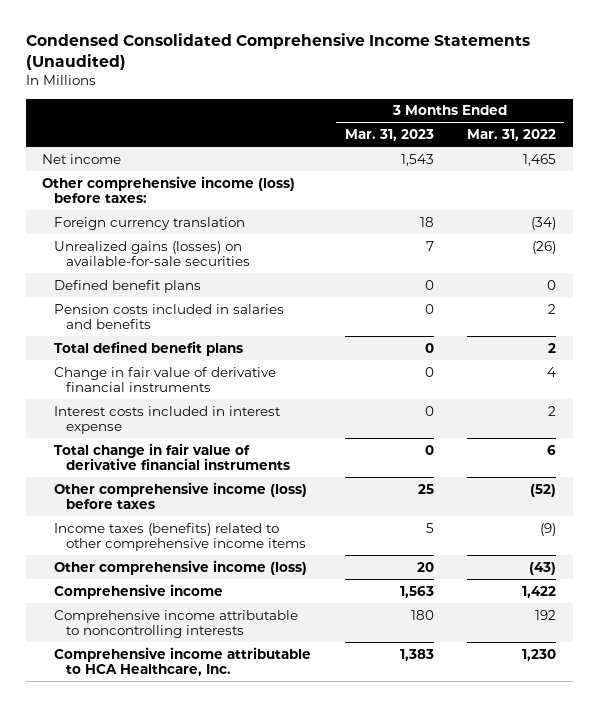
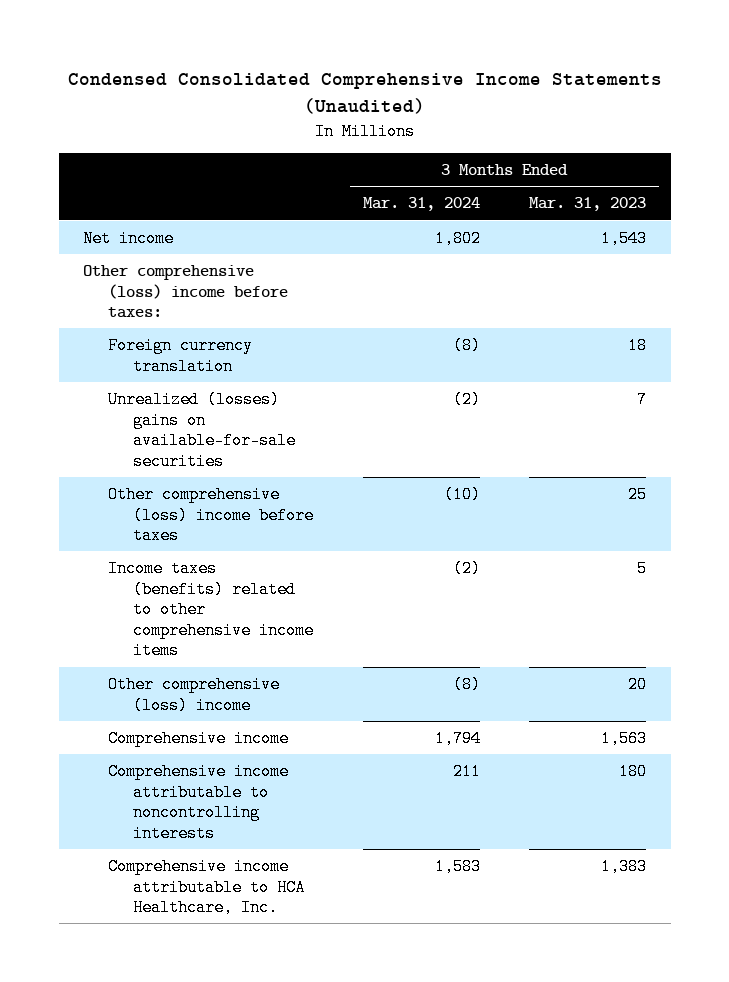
- | 3 Months Ended Mar. 31, 2023 | 3 Months Ended Mar. 31, 2022
+ | 3 Months Ended Mar. 31, 2024 | 3 Months Ended Mar. 31, 2023
- Other comprehensive income (loss) before taxes:
+ Other comprehensive (loss) income before taxes:
- Unrealized gains (losses) on available-for-sale securities | 7 | (26)
- Defined benefit plans | 0 | 0
- Pension costs included in salaries and benefits | 0 | 2
- Total defined benefit plans | 0 | 2
- Change in fair value of derivative financial instruments | 0 | 4
- Interest costs included in interest expense | 0 | 2
- Total change in fair value of derivative financial instruments | 0 | 6
- Other comprehensive income (loss) before taxes | 25 | (52)
+ Unrealized (losses) gains on available-for-sale securities | (2) | 7
+ Other comprehensive (loss) income before taxes | (10) | 25
- Other comprehensive income (loss) | 20 | (43)
+ Other comprehensive (loss) income | (8) | 20

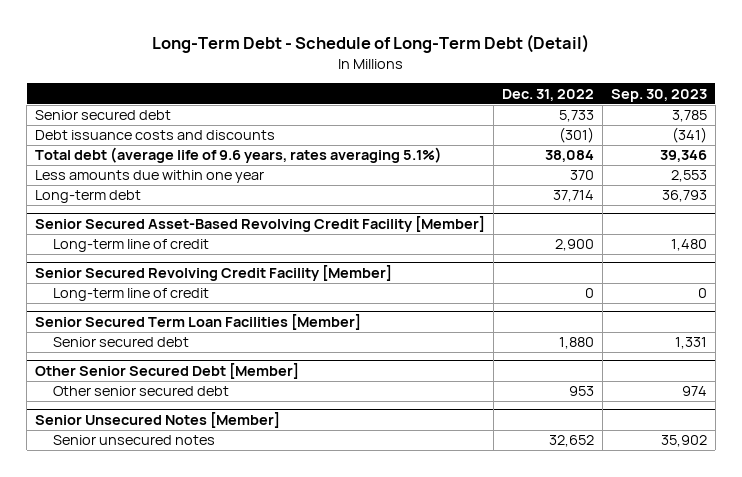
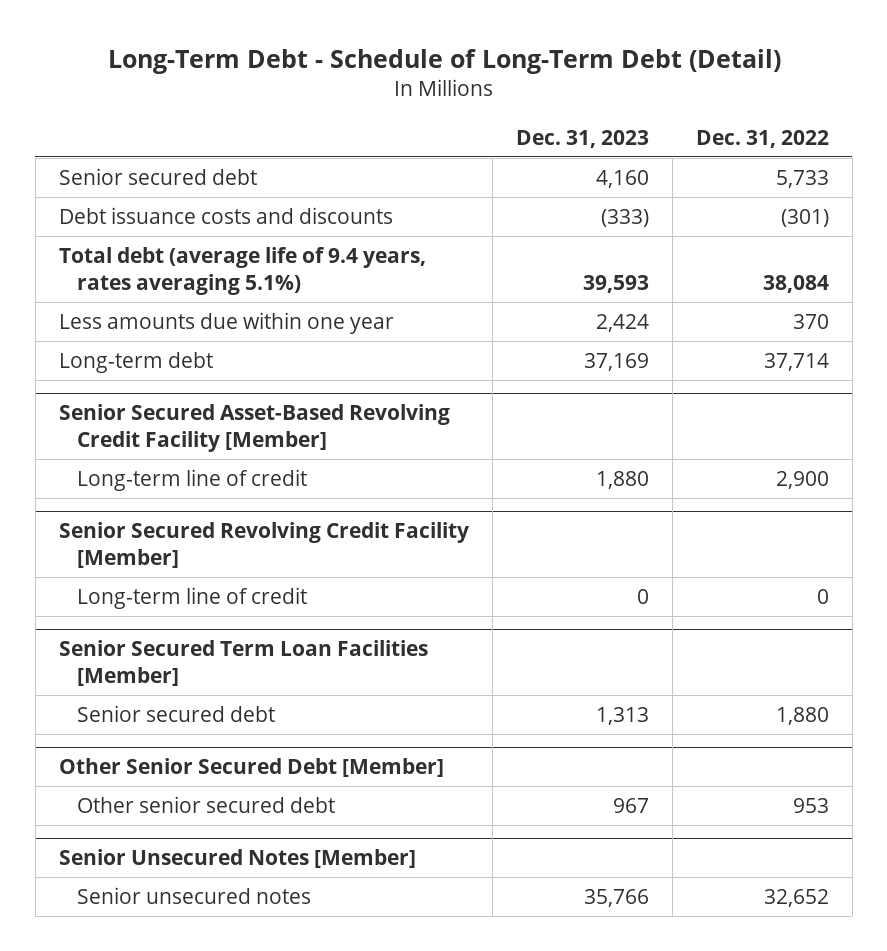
- | Dec. 31, 2022 | Sep. 30, 2023
+ | Dec. 31, 2023 | Dec. 31, 2022
- Total debt (average life of 9.6 years, rates averaging 5.1%) | 38,084 | 39,346
+ Total debt (average life of 9.4 years, rates averaging 5.1%) | 39,593 | 38,084

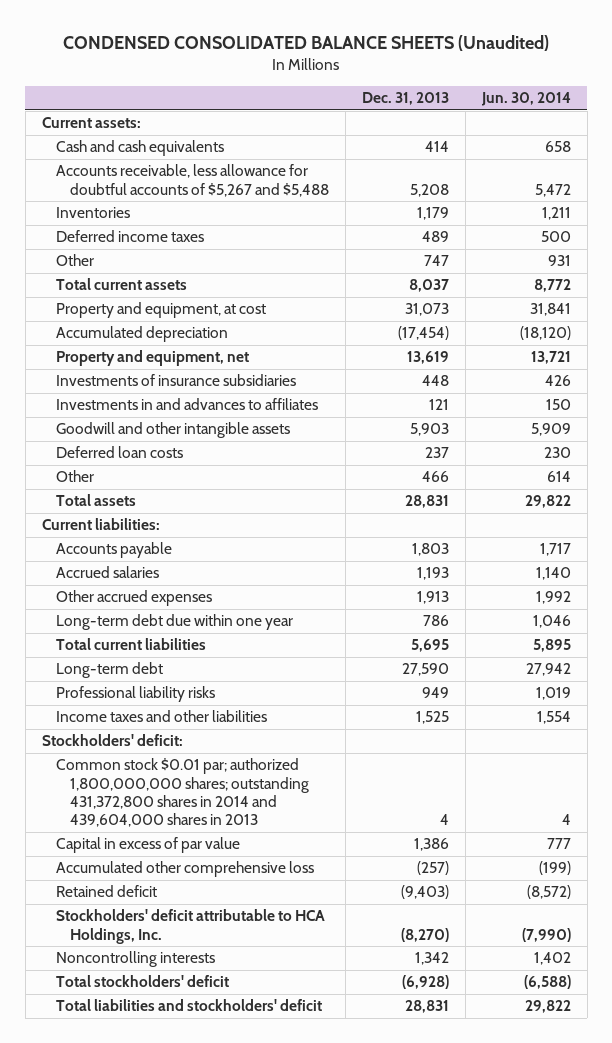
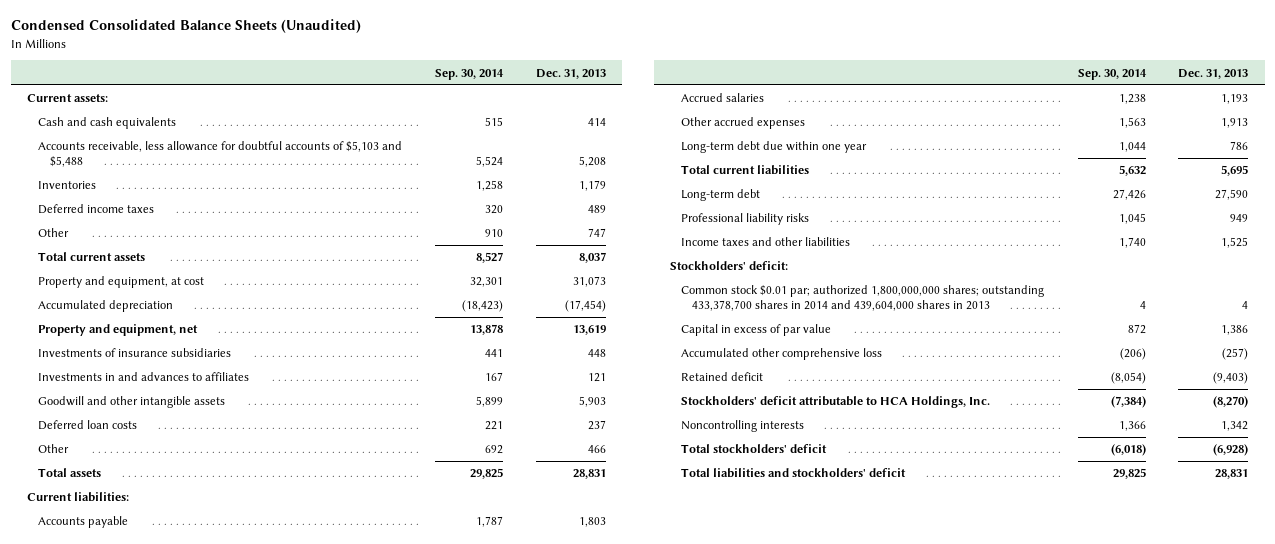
- CONDENSED CONSOLIDATED BALANCE SHEETS (Unaudited)
+ Condensed Consolidated Balance Sheets (Unaudited)
- | Dec. 31, 2013 | Jun. 30, 2014
+ | Sep. 30, 2014 | Dec. 31, 2013
- Accounts receivable, less allowance for doubtful accounts of $5,267 and $5,488 | 5,208 | 5,472
+ Accounts receivable, less allowance for doubtful accounts of $5,103 and $5,488 | 5,524 | 5,208
- Common stock $0.01 par; authorized 1,800,000,000 shares; outstanding 431,372,800 shares in 2014 and 439,604,000 shares in 2013 | 4 | 4
+ Common stock $0.01 par; authorized 1,800,000,000 shares; outstanding 433,378,700 shares in 2014 and 439,604,000 shares in 2013 | 4 | 4

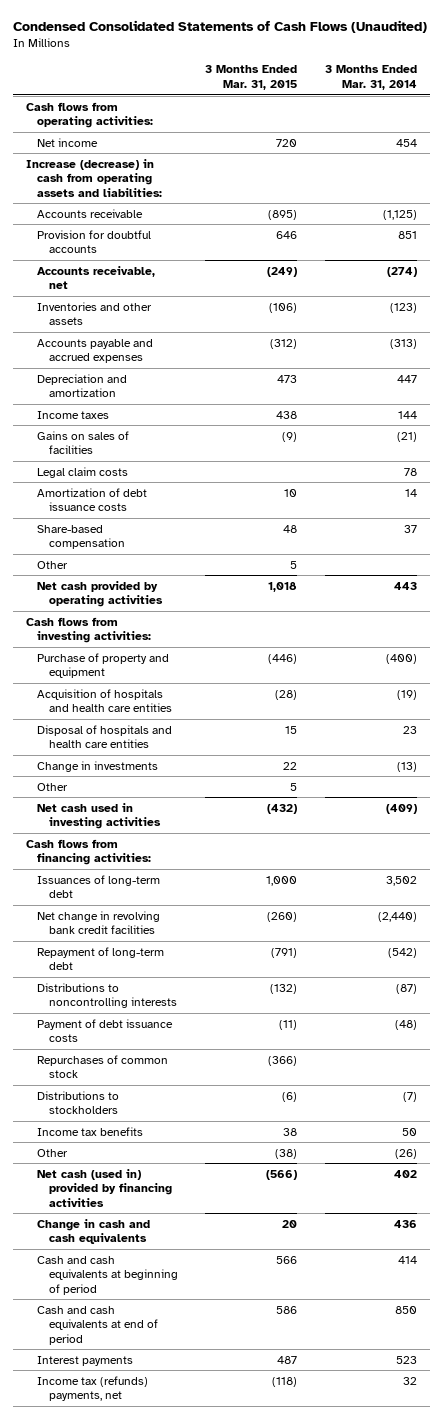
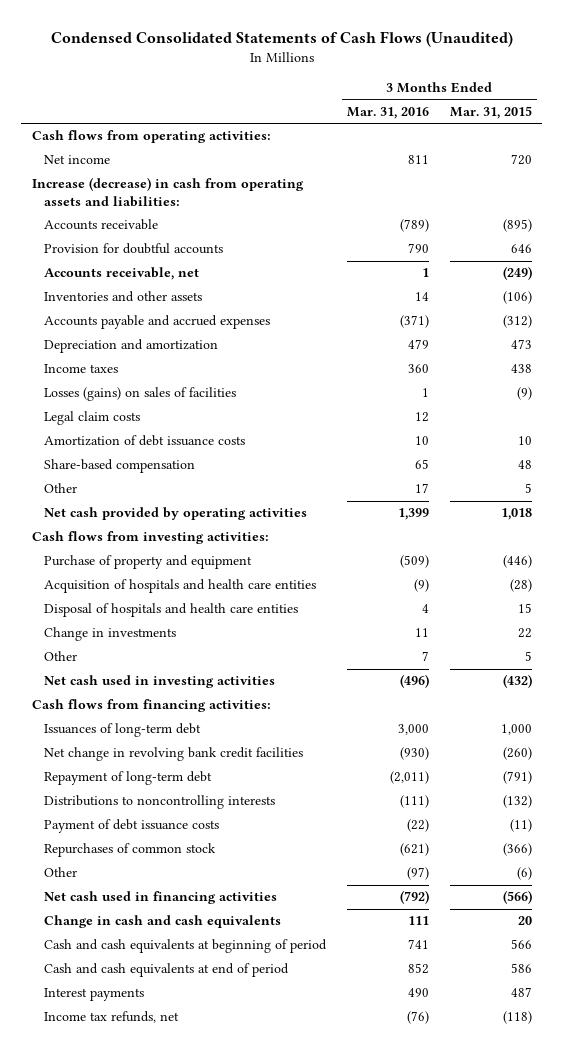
- | 3 Months Ended Mar. 31, 2015 | 3 Months Ended Mar. 31, 2014
+ | 3 Months Ended Mar. 31, 2016 | 3 Months Ended Mar. 31, 2015
- Gains on sales of facilities | (9) | (21)
+ Losses (gains) on sales of facilities | 1 | (9)
- Distributions to stockholders | (6) | (7)
- Income tax benefits | 38 | 50
- Other | (38) | (26)
- Net cash (used in) provided by financing activities | (566) | 402
+ Other | (97) | (6)
+ Net cash used in financing activities | (792) | (566)
- Income tax (refunds) payments, net | (118) | 32
+ Income tax refunds, net | (76) | (118)

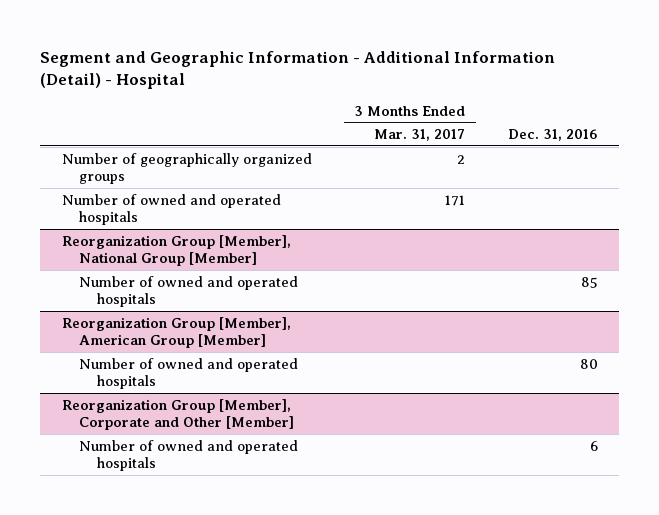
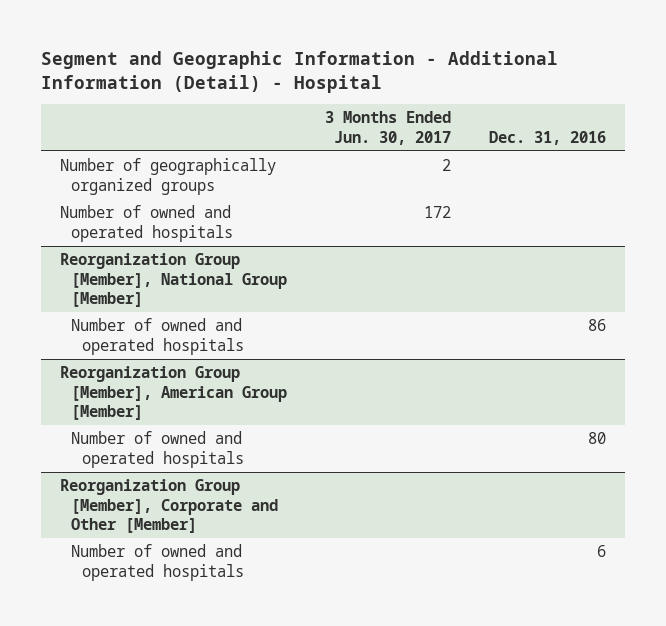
- | 3 Months Ended Mar. 31, 2017 | Dec. 31, 2016
+ | 3 Months Ended Jun. 30, 2017 | Dec. 31, 2016
@ Reorganization Group [Member], National Group [Member]
- Number of owned and operated hospitals | | 85
+ Number of owned and operated hospitals | | 86

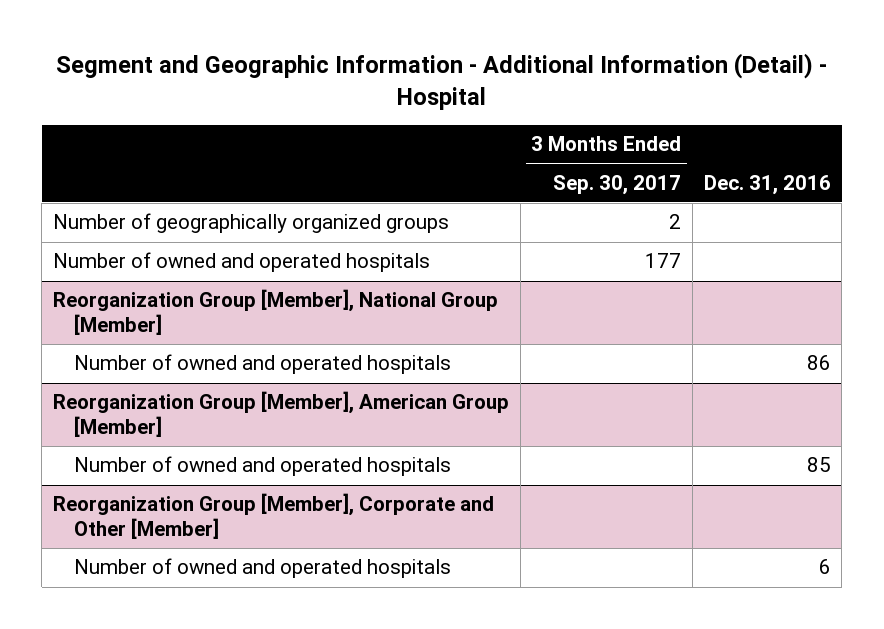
- | 3 Months Ended Jun. 30, 2017 | Dec. 31, 2016
+ | 3 Months Ended Sep. 30, 2017 | Dec. 31, 2016
@ Reorganization Group [Member], American Group [Member]
- Number of owned and operated hospitals | | 80
+ Number of owned and operated hospitals | | 85

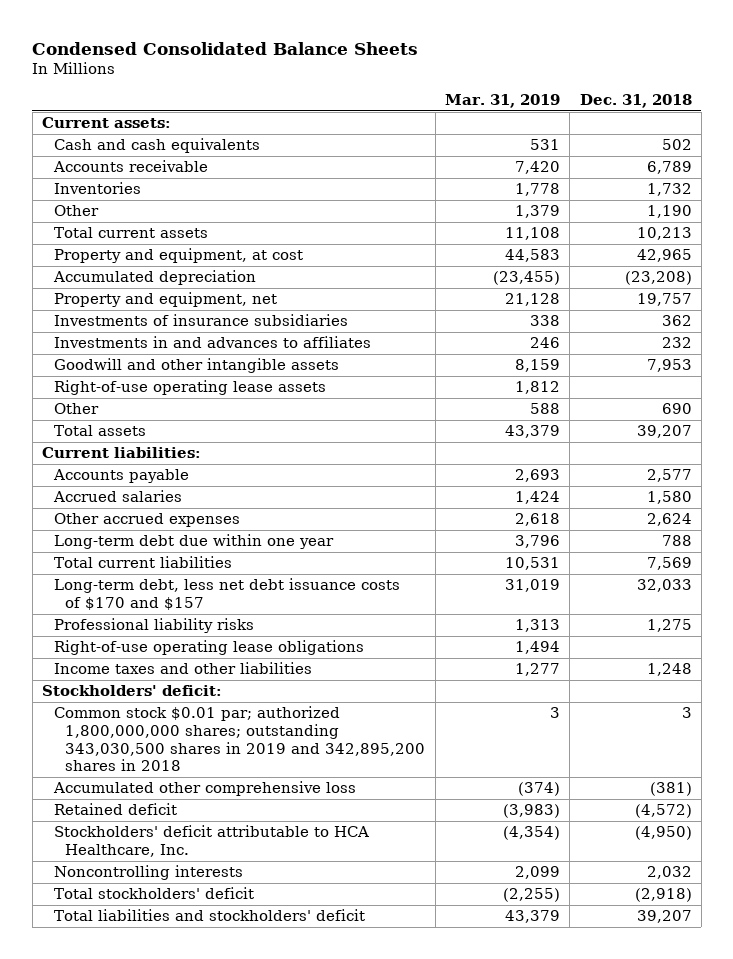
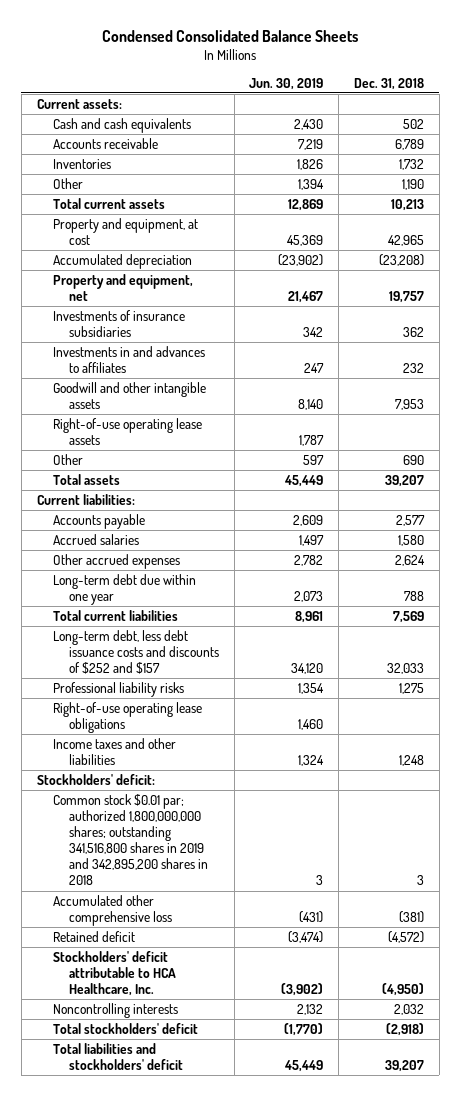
- | Mar. 31, 2019 | Dec. 31, 2018
+ | Jun. 30, 2019 | Dec. 31, 2018
- Long-term debt, less net debt issuance costs of $170 and $157 | 31,019 | 32,033
+ Long-term debt, less debt issuance costs and discounts of $252 and $157 | 34,120 | 32,033
- Common stock $0.01 par; authorized 1,800,000,000 shares; outstanding 343,030,500 shares in 2019 and 342,895,200 shares in 2018 | 3 | 3
+ Common stock $0.01 par; authorized 1,800,000,000 shares; outstanding 341,516,800 shares in 2019 and 342,895,200 shares in 2018 | 3 | 3

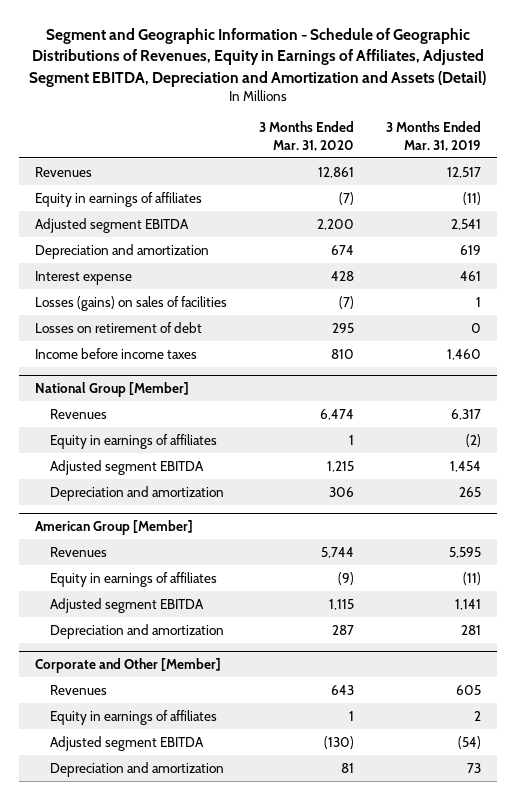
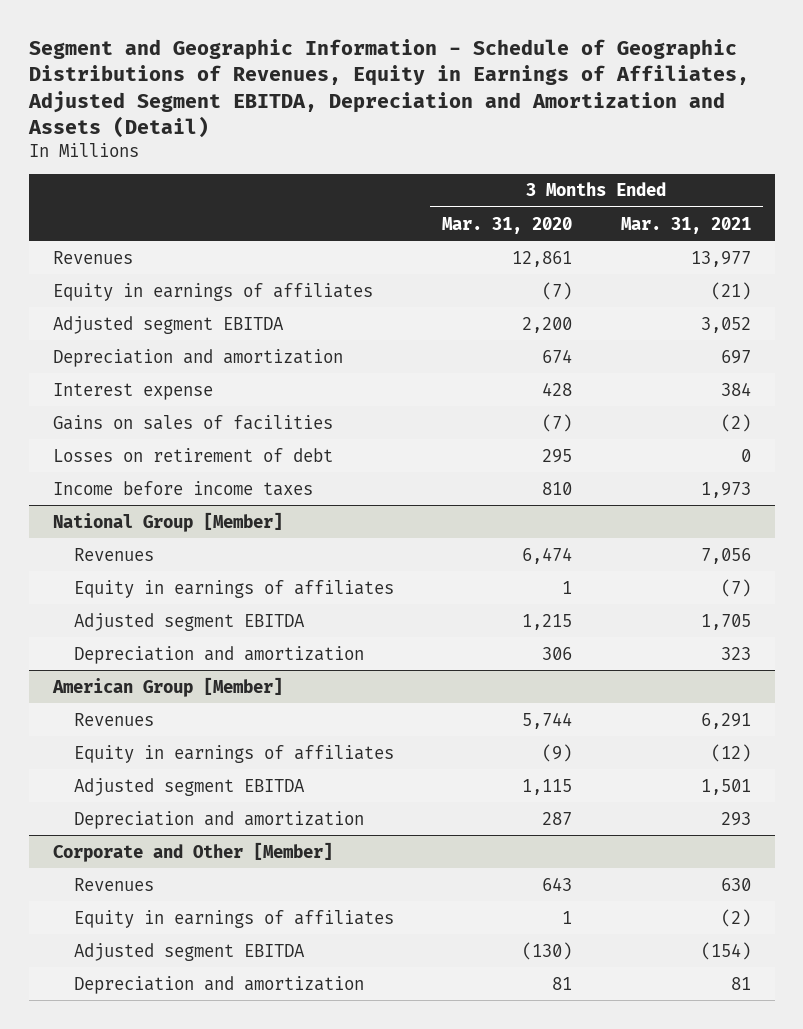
- | 3 Months Ended Mar. 31, 2020 | 3 Months Ended Mar. 31, 2019
+ | 3 Months Ended Mar. 31, 2020 | 3 Months Ended Mar. 31, 2021
- Losses (gains) on sales of facilities | (7) | 1
+ Gains on sales of facilities | (7) | (2)

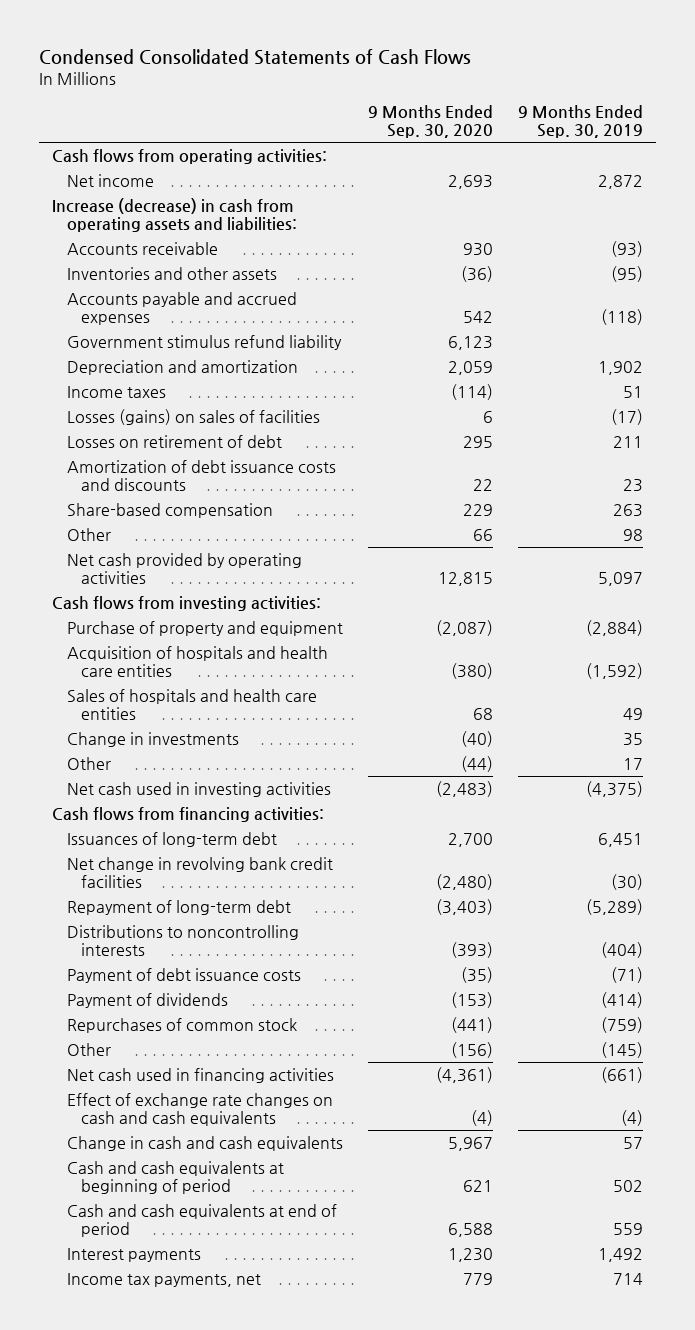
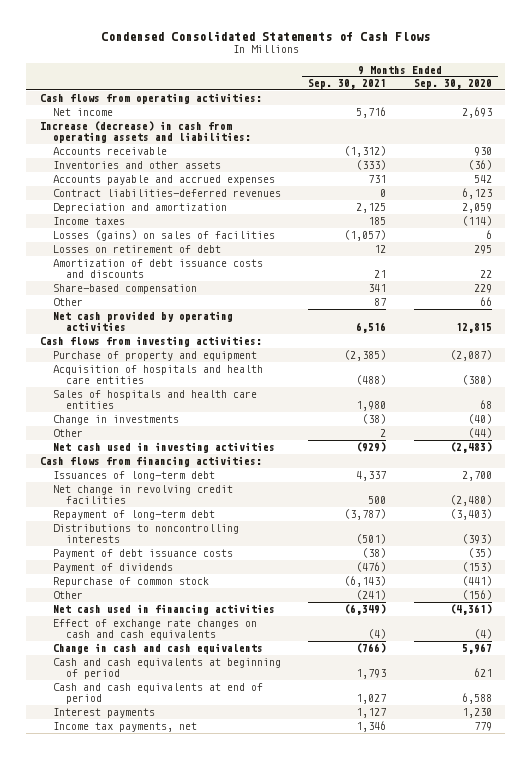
- | 9 Months Ended Sep. 30, 2020 | 9 Months Ended Sep. 30, 2019
+ | 9 Months Ended Sep. 30, 2021 | 9 Months Ended Sep. 30, 2020
- Government stimulus refund liability | 6,123 |
+ Contract liabilities-deferred revenues | 0 | 6,123
- Net change in revolving bank credit facilities | (2,480) | (30)
+ Net change in revolving credit facilities | 500 | (2,480)
- Repurchases of common stock | (441) | (759)
+ Repurchase of common stock | (6,143) | (441)

